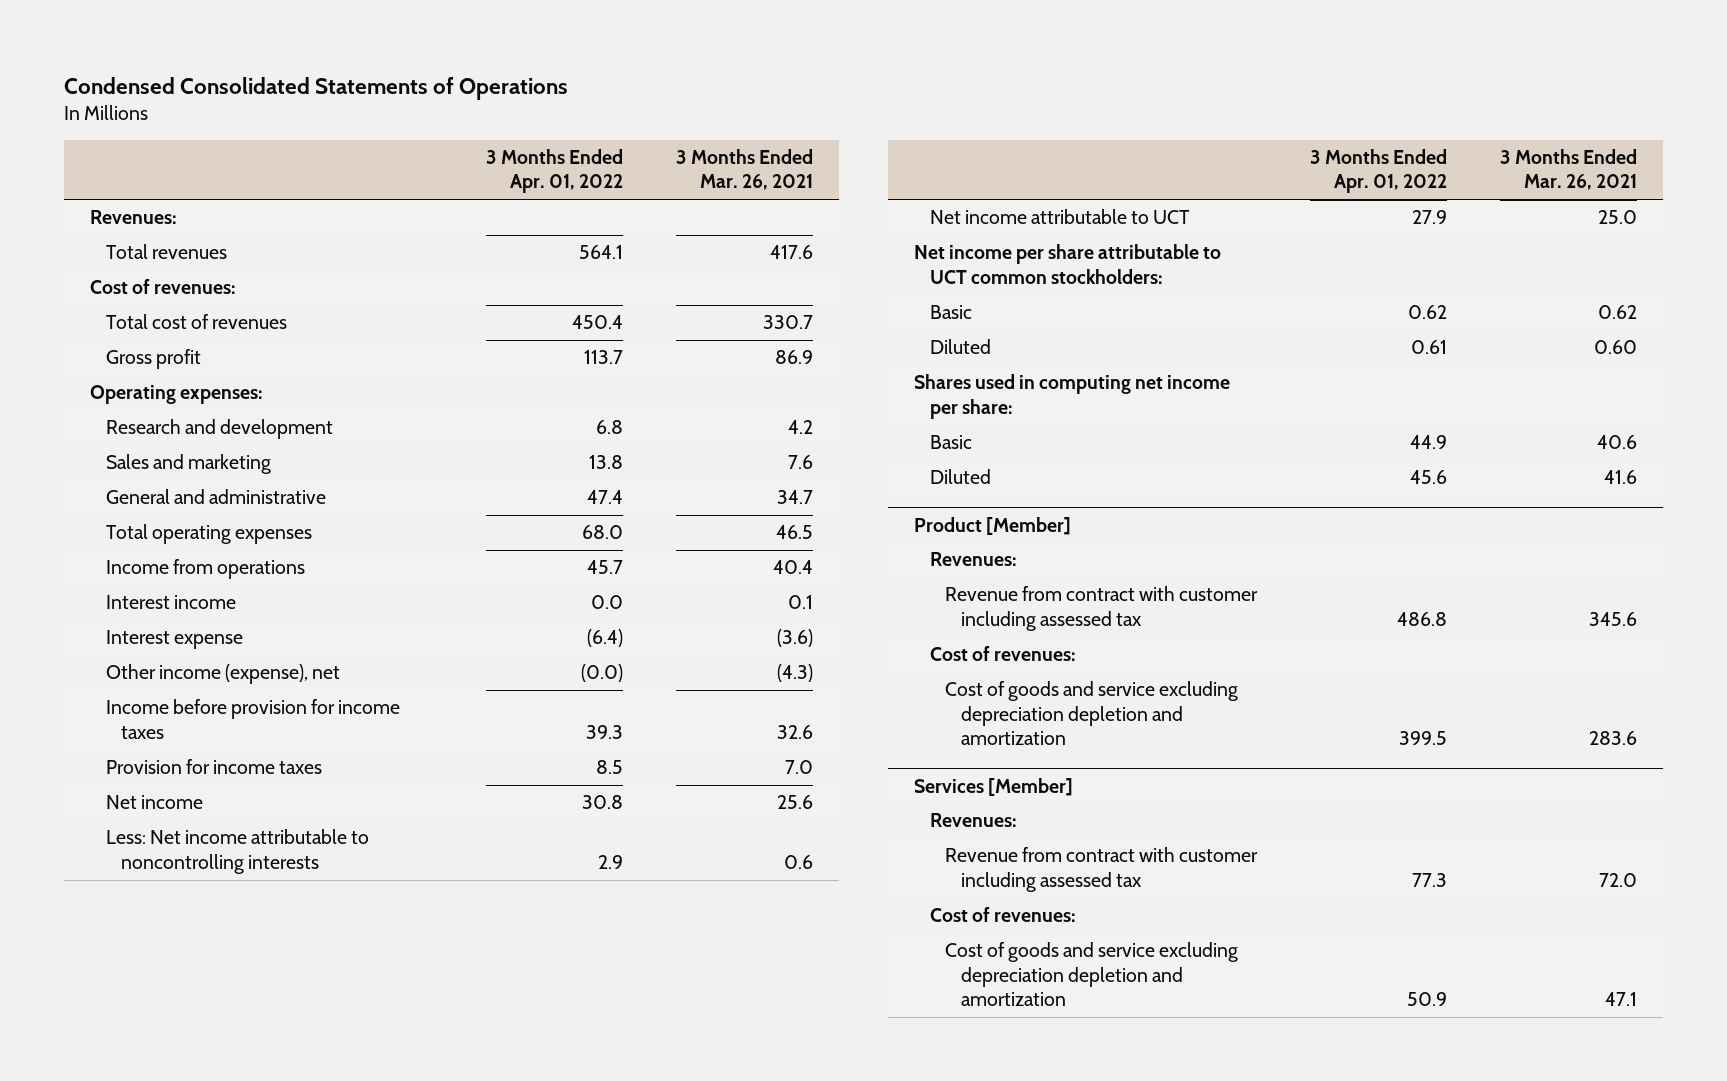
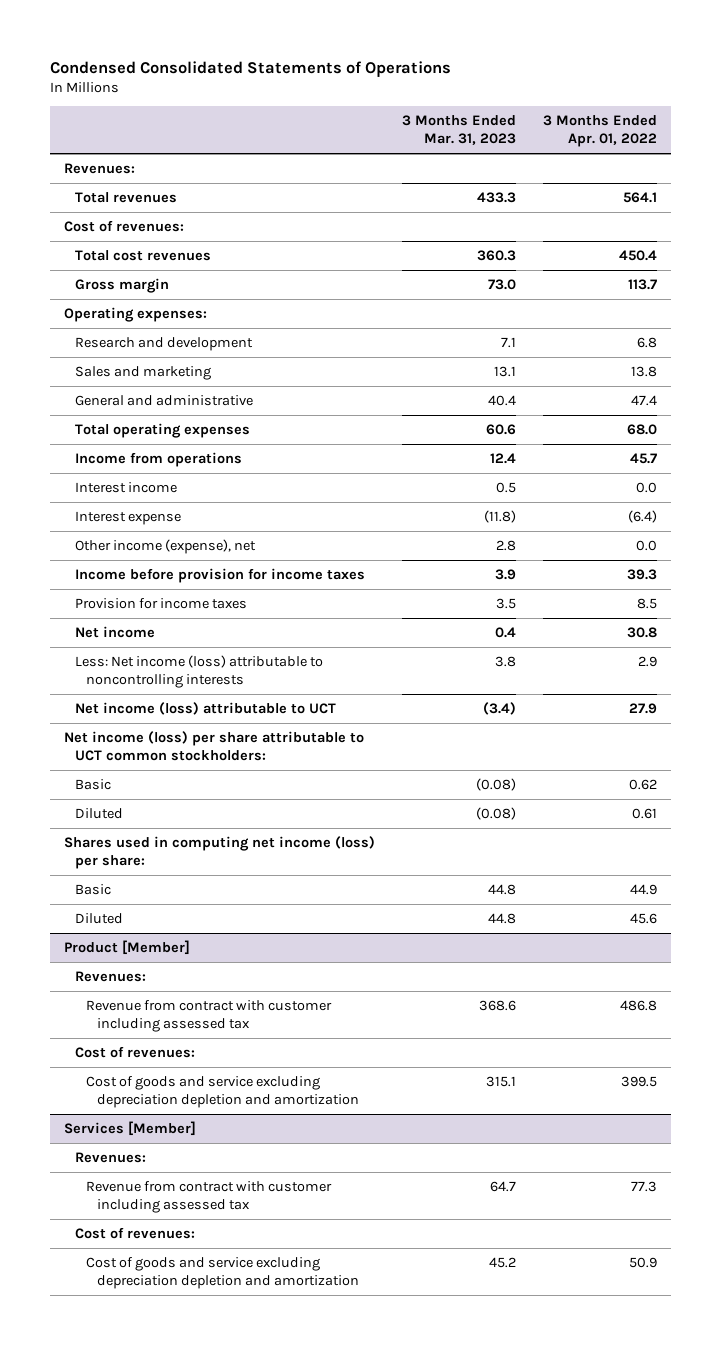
- | 3 Months Ended Apr. 01, 2022 | 3 Months Ended Mar. 26, 2021
+ | 3 Months Ended Mar. 31, 2023 | 3 Months Ended Apr. 01, 2022
- Total cost of revenues | 450.4 | 330.7
- Gross profit | 113.7 | 86.9
+ Total cost revenues | 360.3 | 450.4
+ Gross margin | 73.0 | 113.7
- Other income (expense), net | (0.0) | (4.3)
+ Other income (expense), net | 2.8 | 0.0
- Less: Net income attributable to noncontrolling interests | 2.9 | 0.6
- Net income attributable to UCT | 27.9 | 25.0
- Net income per share attributable to UCT common stockholders:
+ Less: Net income (loss) attributable to noncontrolling interests | 3.8 | 2.9
+ Net income (loss) attributable to UCT | (3.4) | 27.9
+ Net income (loss) per share attributable to UCT common stockholders:
- Shares used in computing net income per share:
+ Shares used in computing net income (loss) per share:

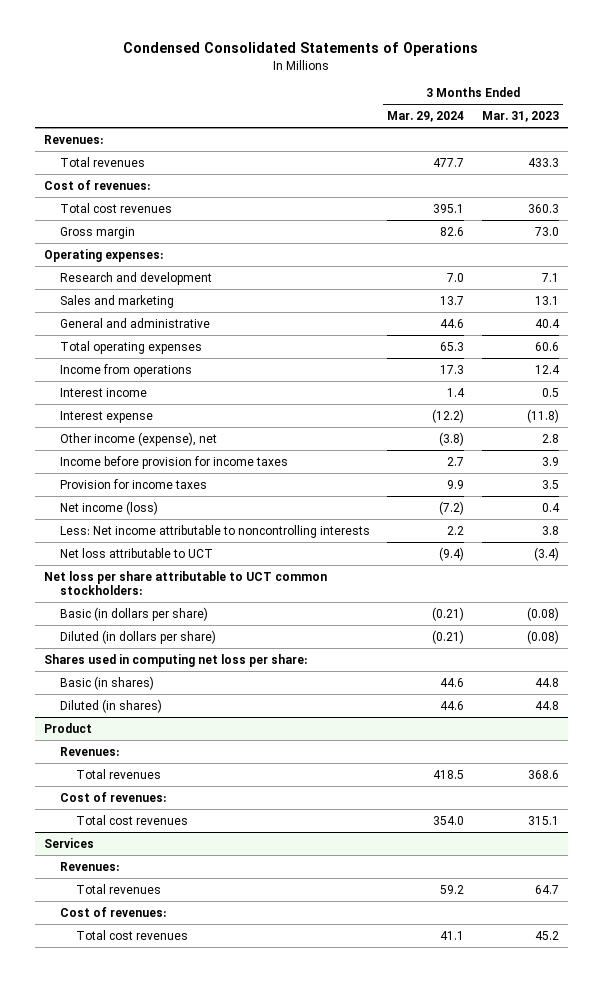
- | 3 Months Ended Mar. 31, 2023 | 3 Months Ended Apr. 01, 2022
+ | 3 Months Ended Mar. 29, 2024 | 3 Months Ended Mar. 31, 2023
- Net income | 0.4 | 30.8
- Less: Net income (loss) attributable to noncontrolling interests | 3.8 | 2.9
- Net income (loss) attributable to UCT | (3.4) | 27.9
- Net income (loss) per share attributable to UCT common stockholders:
- Basic | (0.08) | 0.62
- Diluted | (0.08) | 0.61
- Shares used in computing net income (loss) per share:
- Basic | 44.8 | 44.9
- Diluted | 44.8 | 45.6
- Product [Member]
+ Net income (loss) | (7.2) | 0.4
+ Less: Net income attributable to noncontrolling interests | 2.2 | 3.8
+ Net loss attributable to UCT | (9.4) | (3.4)
+ Net loss per share attributable to UCT common stockholders:
+ Basic (in dollars per share) | (0.21) | (0.08)
+ Diluted (in dollars per share) | (0.21) | (0.08)
+ Shares used in computing net loss per share:
+ Basic (in shares) | 44.6 | 44.8
+ Diluted (in shares) | 44.6 | 44.8
+ Product
- Revenue from contract with customer including assessed tax | 368.6 | 486.8
+ Total revenues | 418.5 | 368.6
- Cost of goods and service excluding depreciation depletion and amortization | 315.1 | 399.5
- Services [Member]
+ Total cost revenues | 354.0 | 315.1
+ Services
- Revenue from contract with customer including assessed tax | 64.7 | 77.3
+ Total revenues | 59.2 | 64.7
- Cost of goods and service excluding depreciation depletion and amortization | 45.2 | 50.9
+ Total cost revenues | 41.1 | 45.2

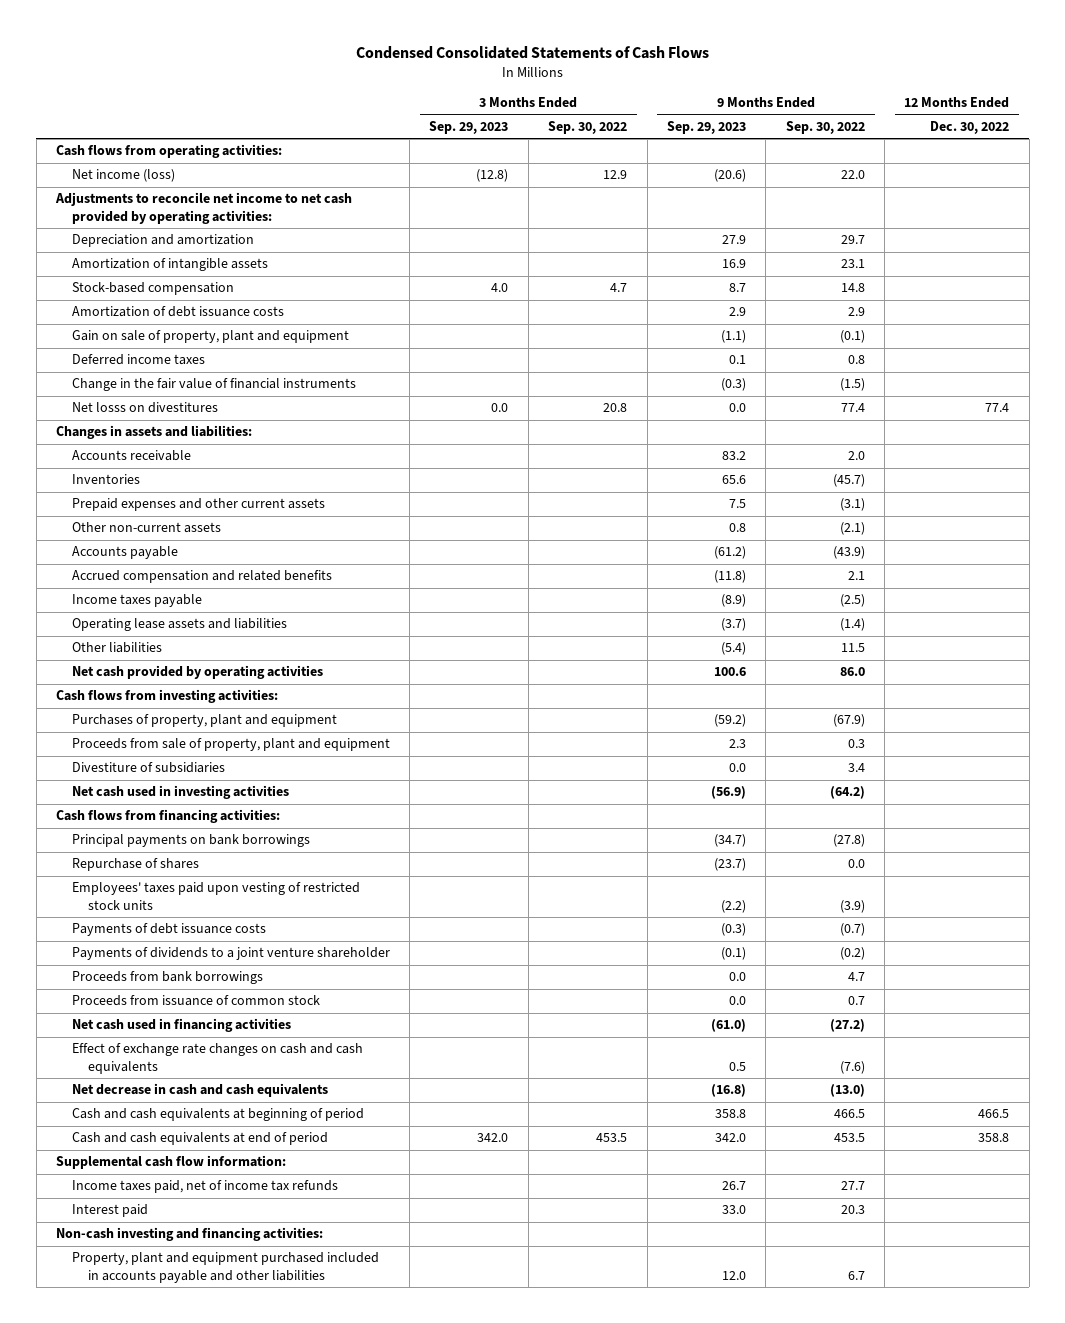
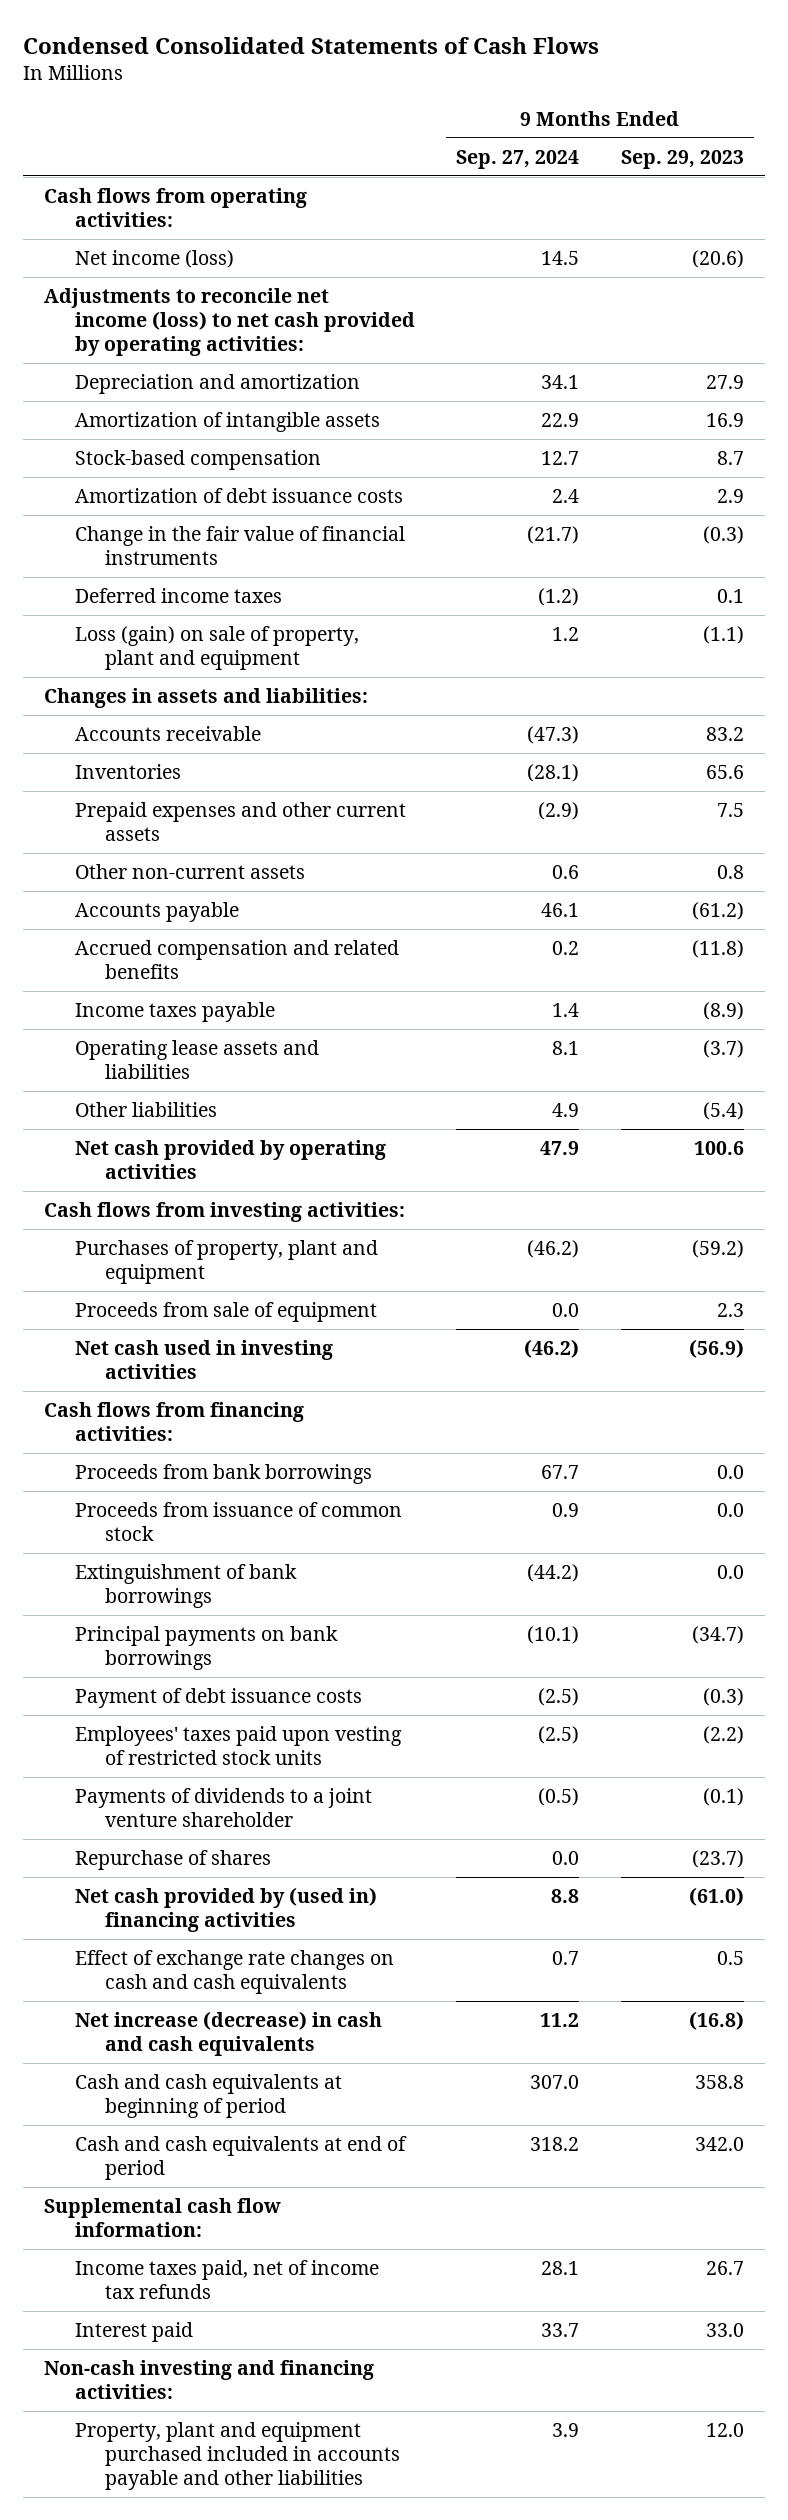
- | 3 Months Ended Sep. 29, 2023 | 3 Months Ended Sep. 30, 2022 | 9 Months Ended Sep. 29, 2023 | 9 Months Ended Sep. 30, 2022 | 12 Months Ended Dec. 30, 2022
+ | 9 Months Ended Sep. 27, 2024 | 9 Months Ended Sep. 29, 2023
- Adjustments to reconcile net income to net cash provided by operating activities:
+ Adjustments to reconcile net income (loss) to net cash provided by operating activities:
- Gain on sale of property, plant and equipment | | | (1.1) | (0.1) |
- Net losss on divestitures | 0.0 | 20.8 | 0.0 | 77.4 | 77.4
moved down: Deferred income taxes | (1.2) | 0.1
+ Loss (gain) on sale of property, plant and equipment | 1.2 | (1.1)
- Proceeds from sale of property, plant and equipment | | | 2.3 | 0.3 |
- Divestiture of subsidiaries | | | 0.0 | 3.4 |
+ Proceeds from sale of equipment | 0.0 | 2.3
moved up: Proceeds from bank borrowings | 67.7 | 0.0
moved up: Proceeds from issuance of common stock | 0.9 | 0.0
+ Extinguishment of bank borrowings | (44.2) | 0.0
+ Payment of debt issuance costs | (2.5) | (0.3)
- Payments of debt issuance costs | | | (0.3) | (0.7) |
- Net cash used in financing activities | | | (61.0) | (27.2) |
moved down: Repurchase of shares | 0.0 | (23.7)
+ Net cash provided by (used in) financing activities | 8.8 | (61.0)
- Net decrease in cash and cash equivalents | | | (16.8) | (13.0) |
+ Net increase (decrease) in cash and cash equivalents | 11.2 | (16.8)

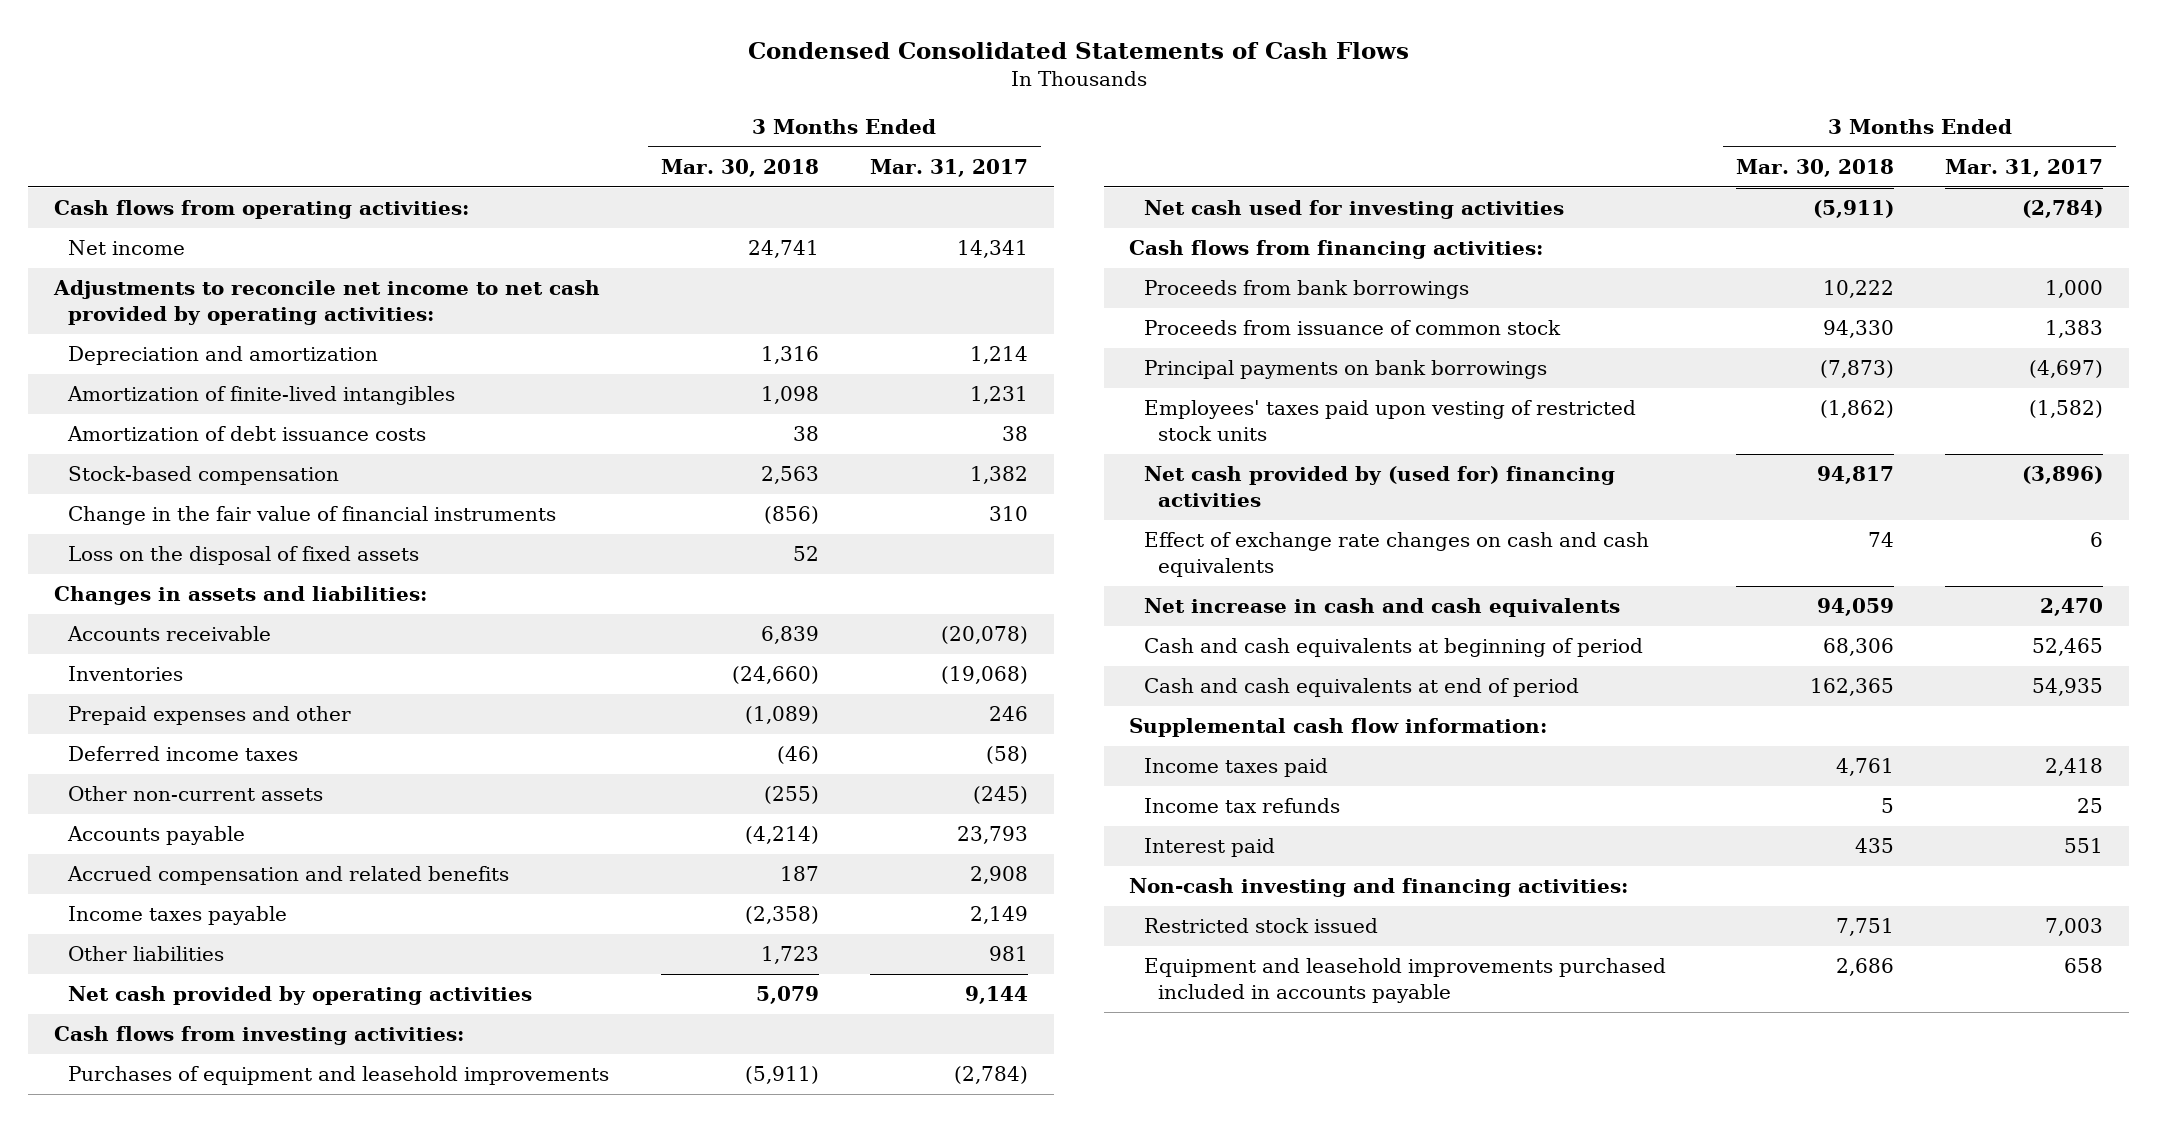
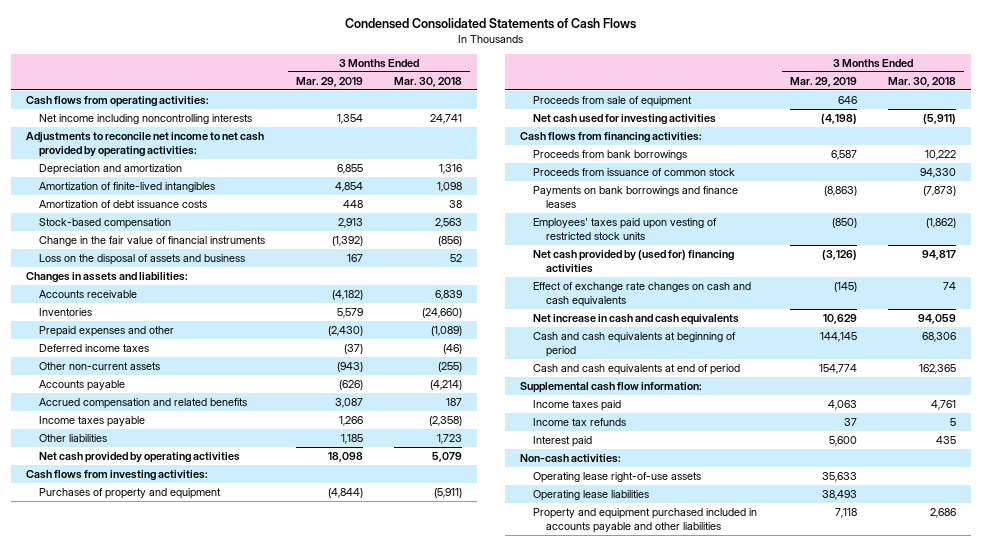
- | 3 Months Ended Mar. 30, 2018 | 3 Months Ended Mar. 31, 2017
+ | 3 Months Ended Mar. 29, 2019 | 3 Months Ended Mar. 30, 2018
- Net income | 24,741 | 14,341
+ Net income including noncontrolling interests | 1,354 | 24,741
- Loss on the disposal of fixed assets | 52 |
+ Loss on the disposal of assets and business | 167 | 52
- Purchases of equipment and leasehold improvements | (5,911) | (2,784)
+ Purchases of property and equipment | (4,844) | (5,911)
+ Proceeds from sale of equipment | 646 |
- Principal payments on bank borrowings | (7,873) | (4,697)
+ Payments on bank borrowings and finance leases | (8,863) | (7,873)
- Non-cash investing and financing activities:
- Restricted stock issued | 7,751 | 7,003
- Equipment and leasehold improvements purchased included in accounts payable | 2,686 | 658
+ Non-cash activities:
+ Operating lease right-of-use assets | 35,633 |
+ Operating lease liabilities | 38,493 |
+ Property and equipment purchased included in accounts payable and other liabilities | 7,118 | 2,686

